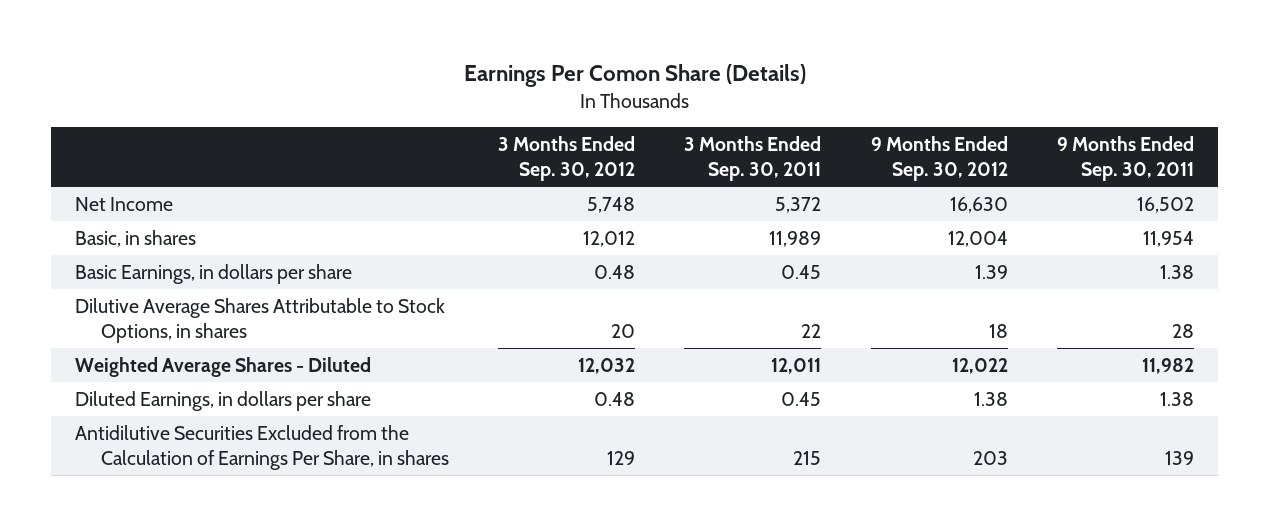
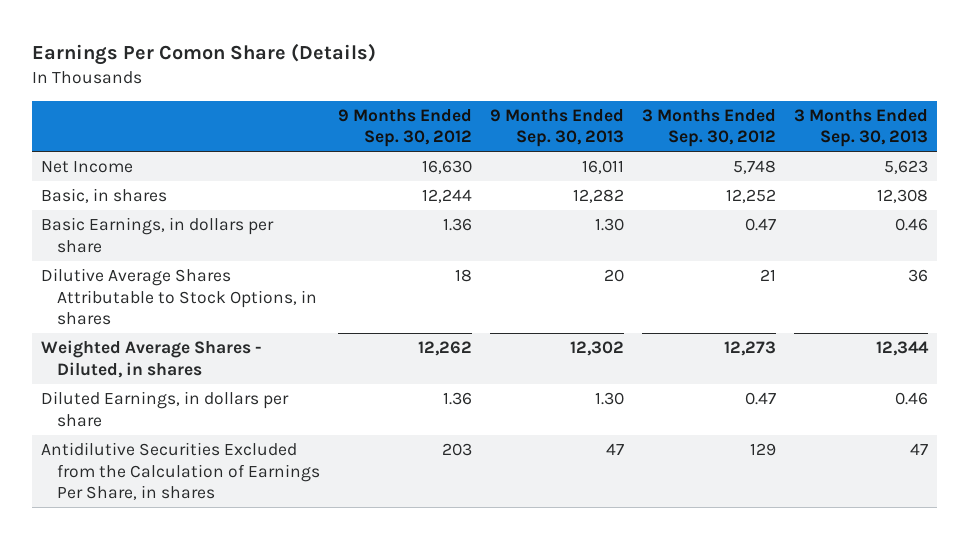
- | 3 Months Ended Sep. 30, 2012 | 3 Months Ended Sep. 30, 2011 | 9 Months Ended Sep. 30, 2012 | 9 Months Ended Sep. 30, 2011
+ | 9 Months Ended Sep. 30, 2012 | 9 Months Ended Sep. 30, 2013 | 3 Months Ended Sep. 30, 2012 | 3 Months Ended Sep. 30, 2013
- Basic, in shares | 12,012 | 11,989 | 12,004 | 11,954
- Basic Earnings, in dollars per share | 0.48 | 0.45 | 1.39 | 1.38
- Dilutive Average Shares Attributable to Stock Options, in shares | 20 | 22 | 18 | 28
- Weighted Average Shares - Diluted | 12,032 | 12,011 | 12,022 | 11,982
- Diluted Earnings, in dollars per share | 0.48 | 0.45 | 1.38 | 1.38
+ Basic, in shares | 12,244 | 12,282 | 12,252 | 12,308
+ Basic Earnings, in dollars per share | 1.36 | 1.30 | 0.47 | 0.46
+ Dilutive Average Shares Attributable to Stock Options, in shares | 18 | 20 | 21 | 36
+ Weighted Average Shares - Diluted, in shares | 12,262 | 12,302 | 12,273 | 12,344
+ Diluted Earnings, in dollars per share | 1.36 | 1.30 | 0.47 | 0.46

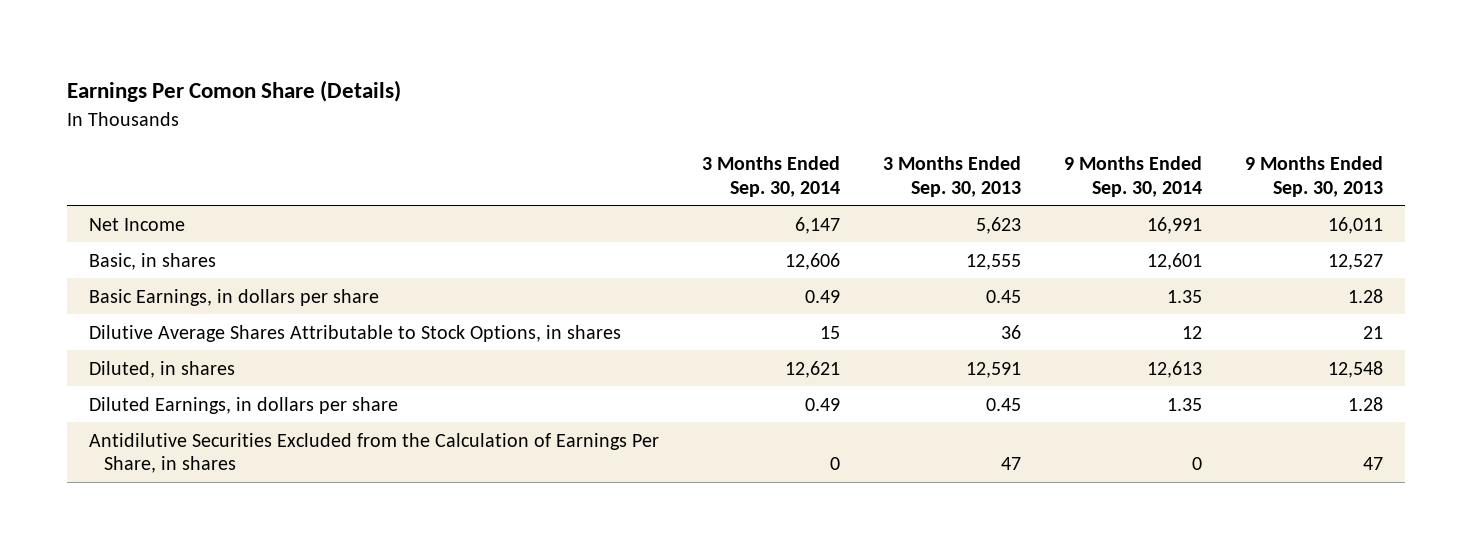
- | 9 Months Ended Sep. 30, 2012 | 9 Months Ended Sep. 30, 2013 | 3 Months Ended Sep. 30, 2012 | 3 Months Ended Sep. 30, 2013
+ | 3 Months Ended Sep. 30, 2014 | 3 Months Ended Sep. 30, 2013 | 9 Months Ended Sep. 30, 2014 | 9 Months Ended Sep. 30, 2013
- Basic, in shares | 12,244 | 12,282 | 12,252 | 12,308
- Basic Earnings, in dollars per share | 1.36 | 1.30 | 0.47 | 0.46
- Dilutive Average Shares Attributable to Stock Options, in shares | 18 | 20 | 21 | 36
- Weighted Average Shares - Diluted, in shares | 12,262 | 12,302 | 12,273 | 12,344
- Diluted Earnings, in dollars per share | 1.36 | 1.30 | 0.47 | 0.46
+ Basic, in shares | 12,606 | 12,555 | 12,601 | 12,527
+ Basic Earnings, in dollars per share | 0.49 | 0.45 | 1.35 | 1.28
+ Dilutive Average Shares Attributable to Stock Options, in shares | 15 | 36 | 12 | 21
+ Diluted, in shares | 12,621 | 12,591 | 12,613 | 12,548
+ Diluted Earnings, in dollars per share | 0.49 | 0.45 | 1.35 | 1.28

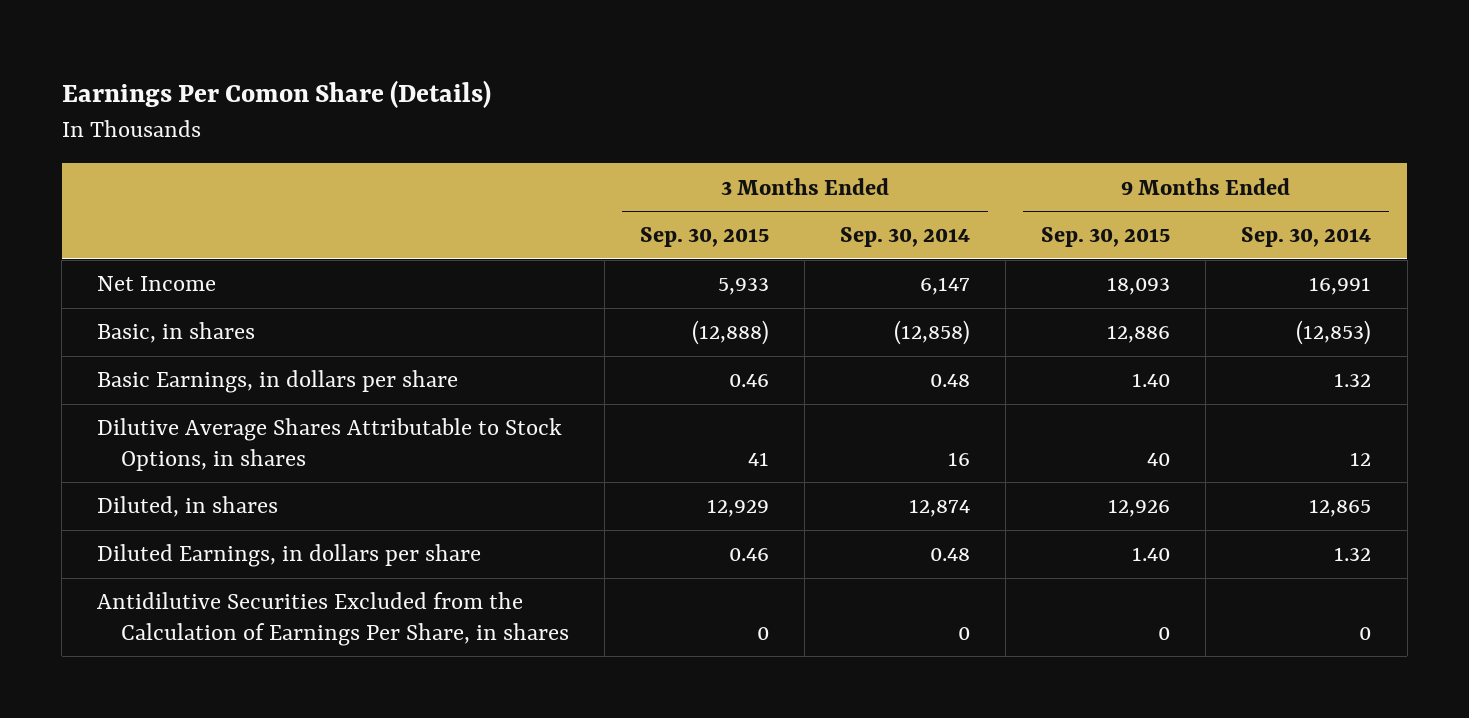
- | 3 Months Ended Sep. 30, 2014 | 3 Months Ended Sep. 30, 2013 | 9 Months Ended Sep. 30, 2014 | 9 Months Ended Sep. 30, 2013
+ | 3 Months Ended Sep. 30, 2015 | 3 Months Ended Sep. 30, 2014 | 9 Months Ended Sep. 30, 2015 | 9 Months Ended Sep. 30, 2014
- Basic, in shares | 12,606 | 12,555 | 12,601 | 12,527
- Basic Earnings, in dollars per share | 0.49 | 0.45 | 1.35 | 1.28
- Dilutive Average Shares Attributable to Stock Options, in shares | 15 | 36 | 12 | 21
- Diluted, in shares | 12,621 | 12,591 | 12,613 | 12,548
- Diluted Earnings, in dollars per share | 0.49 | 0.45 | 1.35 | 1.28
+ Basic, in shares | (12,888) | (12,858) | 12,886 | (12,853)
+ Basic Earnings, in dollars per share | 0.46 | 0.48 | 1.40 | 1.32
+ Dilutive Average Shares Attributable to Stock Options, in shares | 41 | 16 | 40 | 12
+ Diluted, in shares | 12,929 | 12,874 | 12,926 | 12,865
+ Diluted Earnings, in dollars per share | 0.46 | 0.48 | 1.40 | 1.32

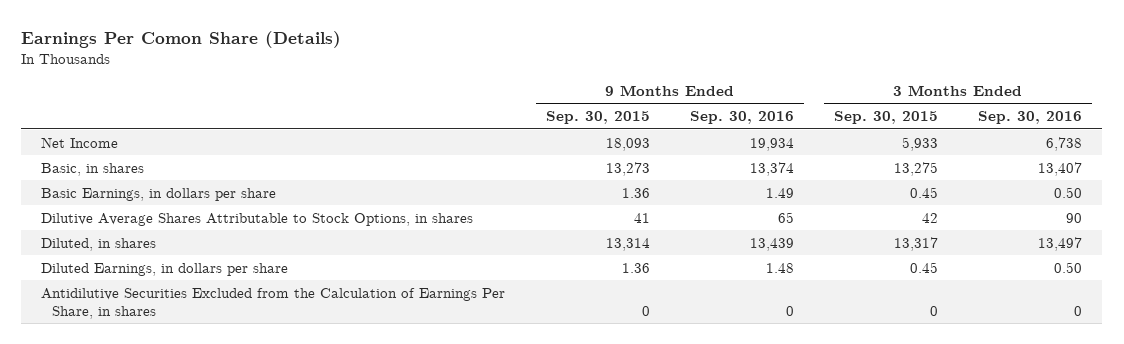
- | 3 Months Ended Sep. 30, 2015 | 3 Months Ended Sep. 30, 2014 | 9 Months Ended Sep. 30, 2015 | 9 Months Ended Sep. 30, 2014
+ | 9 Months Ended Sep. 30, 2015 | 9 Months Ended Sep. 30, 2016 | 3 Months Ended Sep. 30, 2015 | 3 Months Ended Sep. 30, 2016
- Basic, in shares | (12,888) | (12,858) | 12,886 | (12,853)
- Basic Earnings, in dollars per share | 0.46 | 0.48 | 1.40 | 1.32
- Dilutive Average Shares Attributable to Stock Options, in shares | 41 | 16 | 40 | 12
- Diluted, in shares | 12,929 | 12,874 | 12,926 | 12,865
- Diluted Earnings, in dollars per share | 0.46 | 0.48 | 1.40 | 1.32
+ Basic, in shares | 13,273 | 13,374 | 13,275 | 13,407
+ Basic Earnings, in dollars per share | 1.36 | 1.49 | 0.45 | 0.50
+ Dilutive Average Shares Attributable to Stock Options, in shares | 41 | 65 | 42 | 90
+ Diluted, in shares | 13,314 | 13,439 | 13,317 | 13,497
+ Diluted Earnings, in dollars per share | 1.36 | 1.48 | 0.45 | 0.50

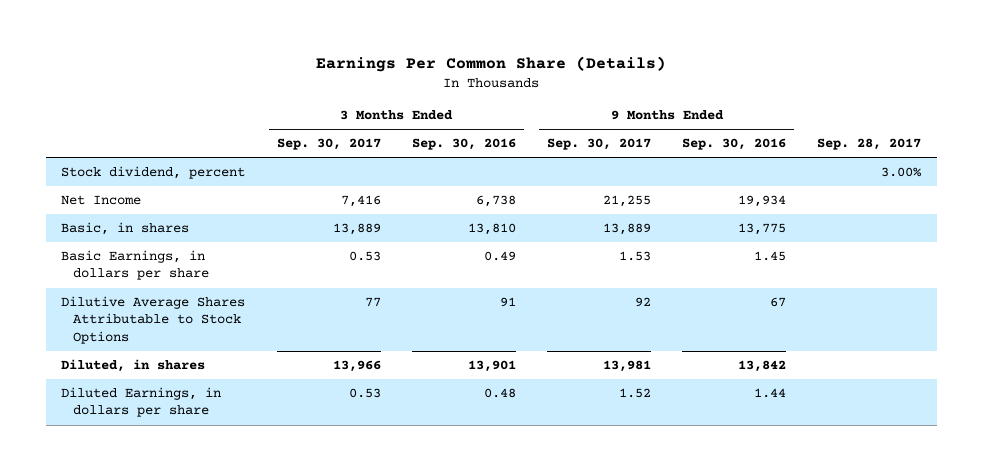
- Earnings Per Comon Share (Details)
+ Earnings Per Common Share (Details)
- | 9 Months Ended Sep. 30, 2015 | 9 Months Ended Sep. 30, 2016 | 3 Months Ended Sep. 30, 2015 | 3 Months Ended Sep. 30, 2016
+ | 3 Months Ended Sep. 30, 2017 | 3 Months Ended Sep. 30, 2016 | 9 Months Ended Sep. 30, 2017 | 9 Months Ended Sep. 30, 2016 | Sep. 28, 2017
+ Stock dividend, percent | | | | | 3.00%
- Basic, in shares | 13,273 | 13,374 | 13,275 | 13,407
- Basic Earnings, in dollars per share | 1.36 | 1.49 | 0.45 | 0.50
- Dilutive Average Shares Attributable to Stock Options, in shares | 41 | 65 | 42 | 90
- Diluted, in shares | 13,314 | 13,439 | 13,317 | 13,497
- Diluted Earnings, in dollars per share | 1.36 | 1.48 | 0.45 | 0.50
- Antidilutive Securities Excluded from the Calculation of Earnings Per Share, in shares | 0 | 0 | 0 | 0
+ Basic, in shares | 13,889 | 13,810 | 13,889 | 13,775 |
+ Basic Earnings, in dollars per share | 0.53 | 0.49 | 1.53 | 1.45 |
+ Dilutive Average Shares Attributable to Stock Options | 77 | 91 | 92 | 67 |
+ Diluted, in shares | 13,966 | 13,901 | 13,981 | 13,842 |
+ Diluted Earnings, in dollars per share | 0.53 | 0.48 | 1.52 | 1.44 |

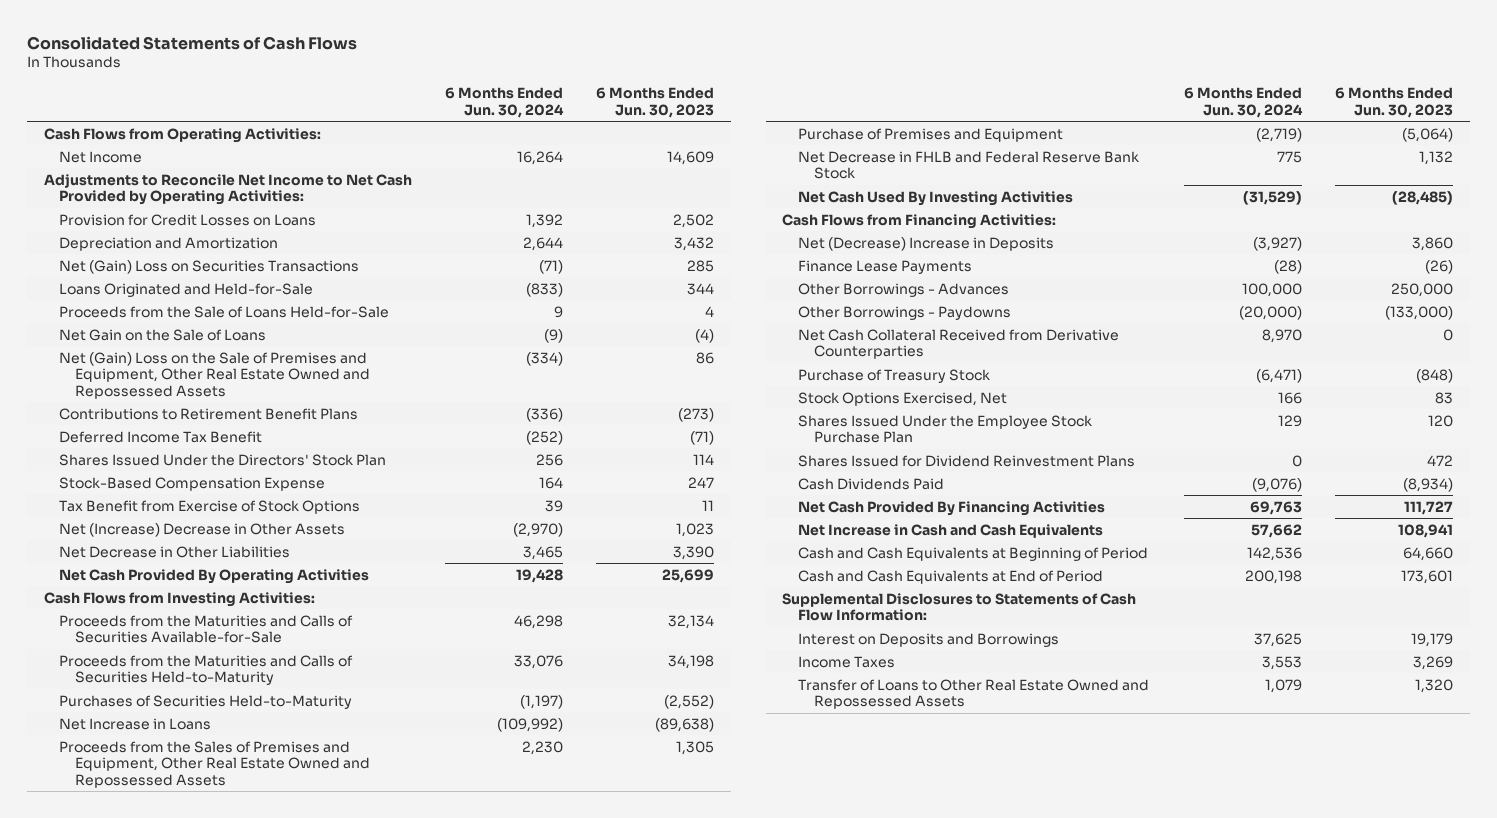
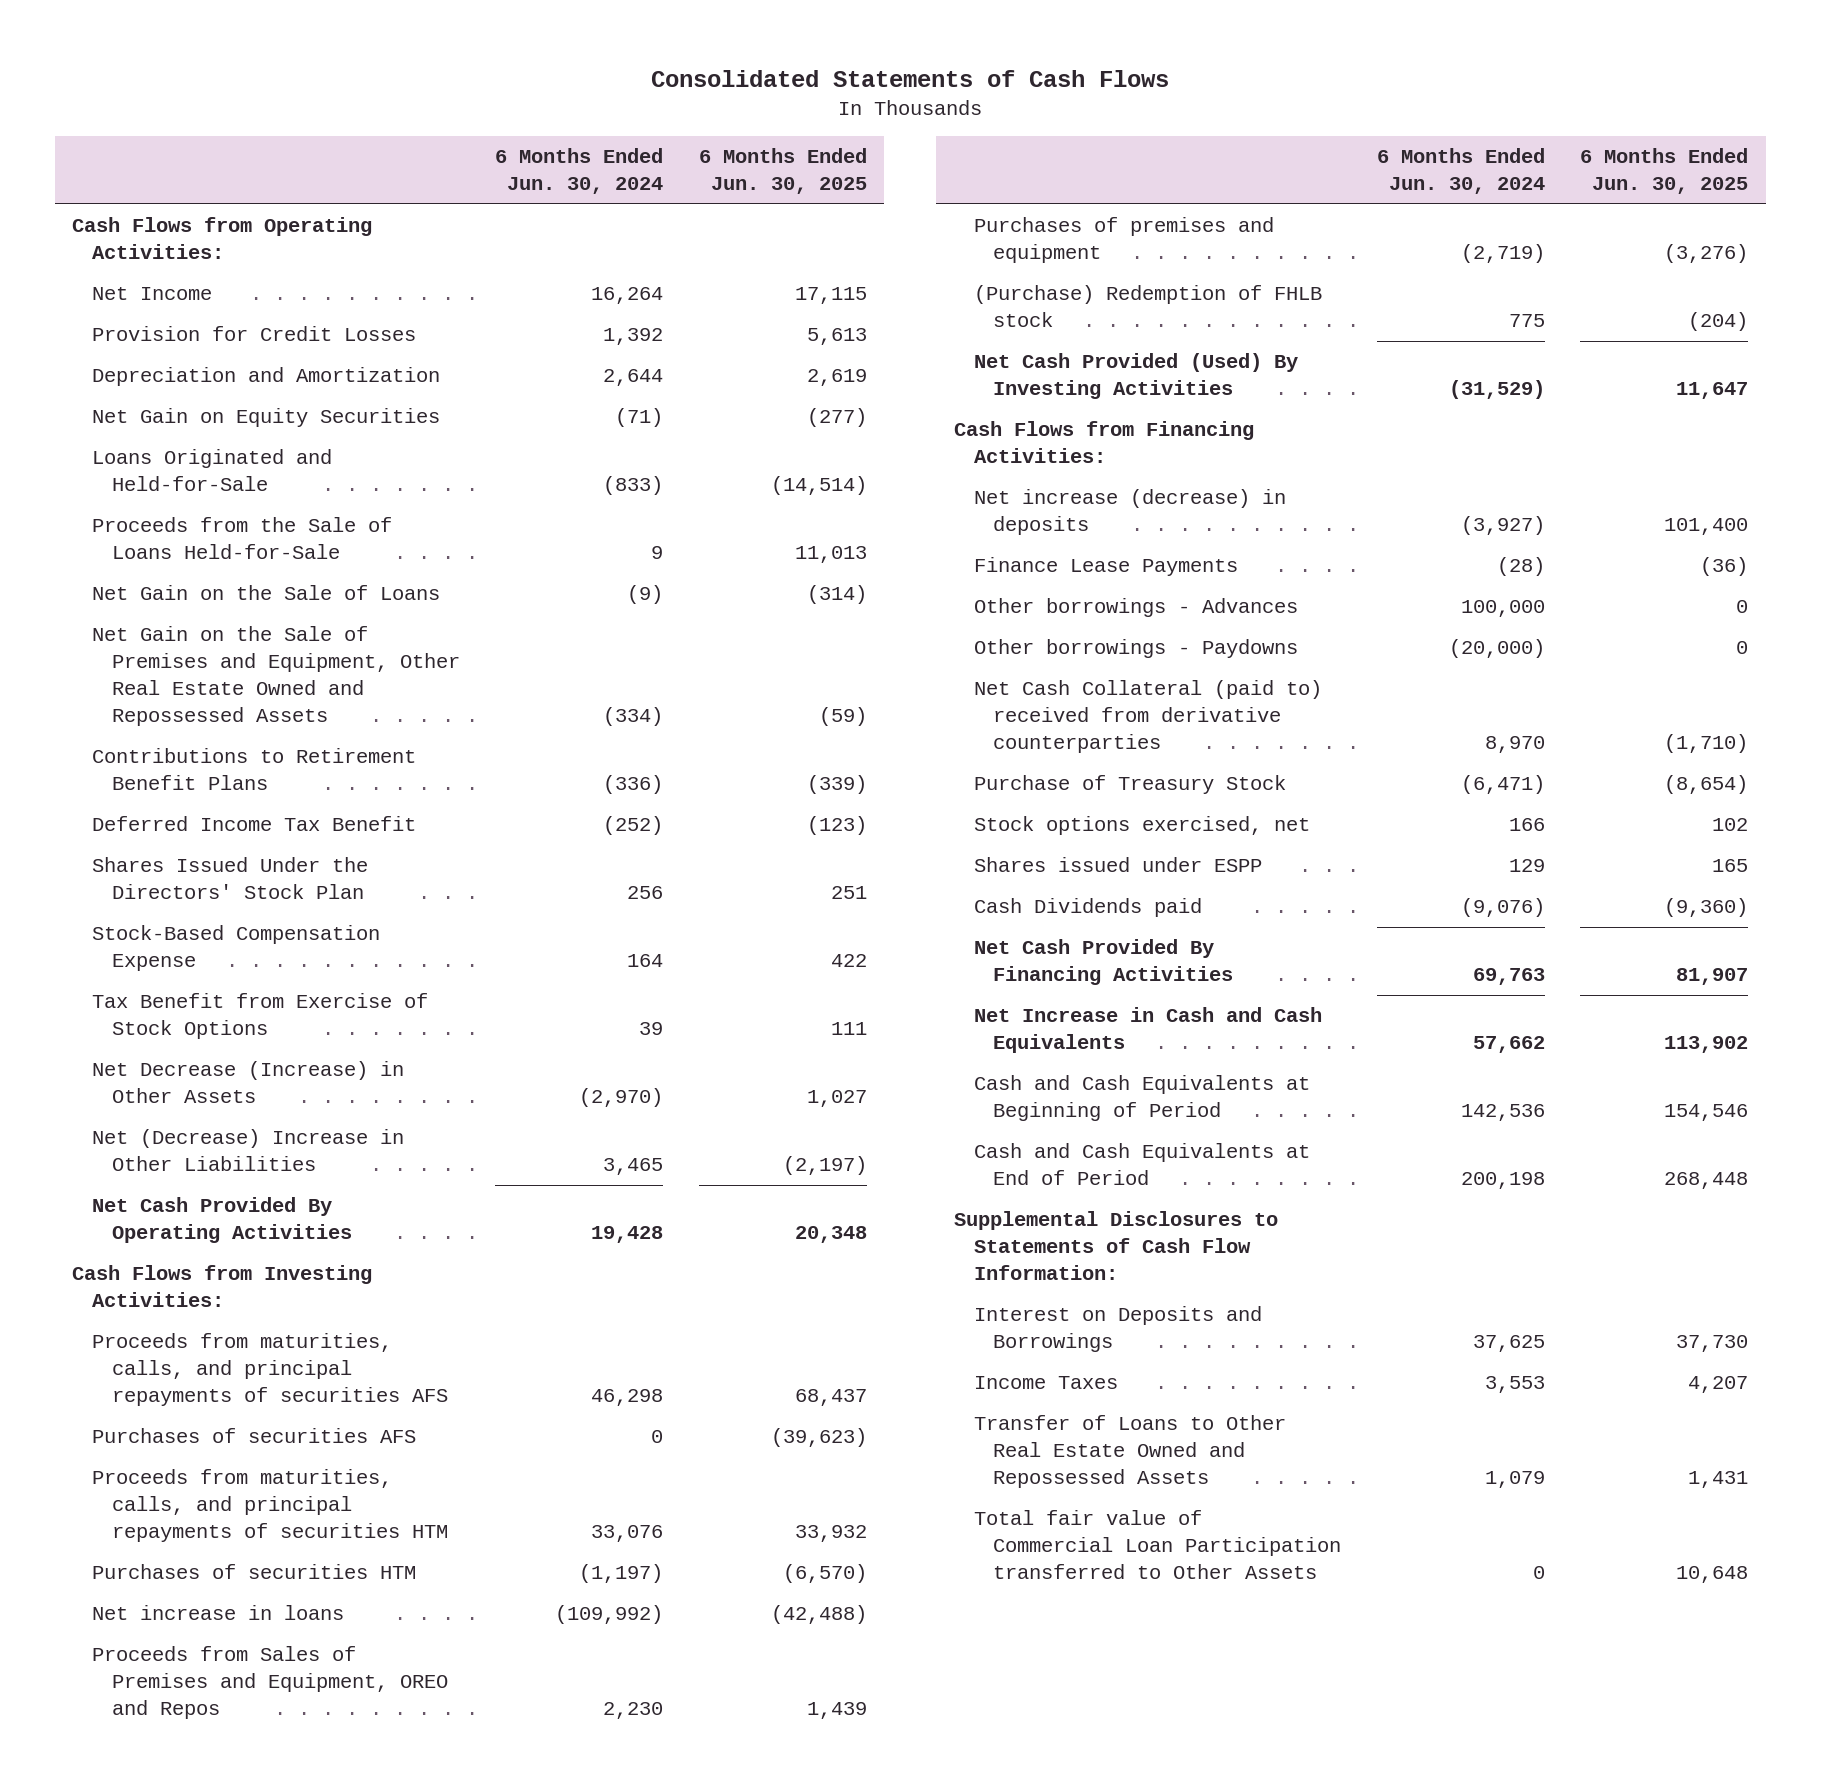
- | 6 Months Ended Jun. 30, 2024 | 6 Months Ended Jun. 30, 2023
+ | 6 Months Ended Jun. 30, 2024 | 6 Months Ended Jun. 30, 2025
- Adjustments to Reconcile Net Income to Net Cash Provided by Operating Activities:
- Provision for Credit Losses on Loans | 1,392 | 2,502
+ Provision for Credit Losses | 1,392 | 5,613
- Net (Gain) Loss on Securities Transactions | (71) | 285
+ Net Gain on Equity Securities | (71) | (277)
- Net (Gain) Loss on the Sale of Premises and Equipment, Other Real Estate Owned and Repossessed Assets | (334) | 86
+ Net Gain on the Sale of Premises and Equipment, Other Real Estate Owned and Repossessed Assets | (334) | (59)
- Net (Increase) Decrease in Other Assets | (2,970) | 1,023
- Net Decrease in Other Liabilities | 3,465 | 3,390
+ Net Decrease (Increase) in Other Assets | (2,970) | 1,027
+ Net (Decrease) Increase in Other Liabilities | 3,465 | (2,197)
- Proceeds from the Maturities and Calls of Securities Available-for-Sale | 46,298 | 32,134
- Proceeds from the Maturities and Calls of Securities Held-to-Maturity | 33,076 | 34,198
- Purchases of Securities Held-to-Maturity | (1,197) | (2,552)
- Net Increase in Loans | (109,992) | (89,638)
- Proceeds from the Sales of Premises and Equipment, Other Real Estate Owned and Repossessed Assets | 2,230 | 1,305
- Purchase of Premises and Equipment | (2,719) | (5,064)
- Net Decrease in FHLB and Federal Reserve Bank Stock | 775 | 1,132
- Net Cash Used By Investing Activities | (31,529) | (28,485)
+ Proceeds from maturities, calls, and principal repayments of securities AFS | 46,298 | 68,437
+ Purchases of securities AFS | 0 | (39,623)
+ Proceeds from maturities, calls, and principal repayments of securities HTM | 33,076 | 33,932
+ Purchases of securities HTM | (1,197) | (6,570)
+ Net increase in loans | (109,992) | (42,488)
+ Proceeds from Sales of Premises and Equipment, OREO and Repos | 2,230 | 1,439
+ Purchases of premises and equipment | (2,719) | (3,276)
+ (Purchase) Redemption of FHLB stock | 775 | (204)
+ Net Cash Provided (Used) By Investing Activities | (31,529) | 11,647
- Net (Decrease) Increase in Deposits | (3,927) | 3,860
+ Net increase (decrease) in deposits | (3,927) | 101,400
- Other Borrowings - Advances | 100,000 | 250,000
- Other Borrowings - Paydowns | (20,000) | (133,000)
- Net Cash Collateral Received from Derivative Counterparties | 8,970 | 0
+ Other borrowings - Advances | 100,000 | 0
+ Other borrowings - Paydowns | (20,000) | 0
+ Net Cash Collateral (paid to) received from derivative counterparties | 8,970 | (1,710)
- Stock Options Exercised, Net | 166 | 83
- Shares Issued Under the Employee Stock Purchase Plan | 129 | 120
- Shares Issued for Dividend Reinvestment Plans | 0 | 472
- Cash Dividends Paid | (9,076) | (8,934)
+ Stock options exercised, net | 166 | 102
+ Shares issued under ESPP | 129 | 165
+ Cash Dividends paid | (9,076) | (9,360)
+ Total fair value of Commercial Loan Participation transferred to Other Assets | 0 | 10,648

